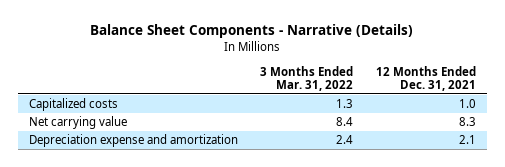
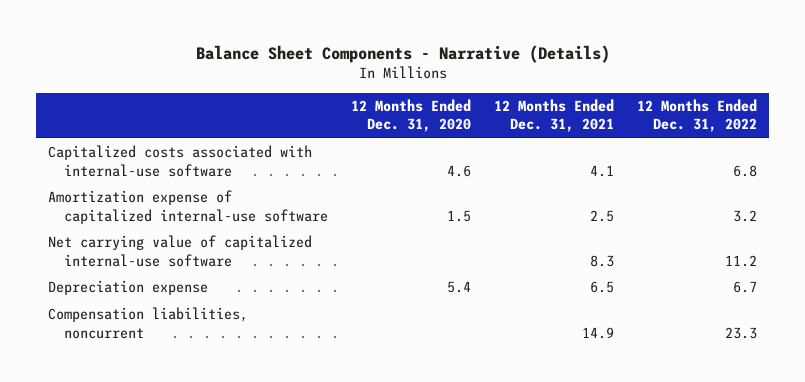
- | 3 Months Ended Mar. 31, 2022 | 12 Months Ended Dec. 31, 2021
+ | 12 Months Ended Dec. 31, 2020 | 12 Months Ended Dec. 31, 2021 | 12 Months Ended Dec. 31, 2022
- Capitalized costs | 1.3 | 1.0
- Net carrying value | 8.4 | 8.3
- Depreciation expense and amortization | 2.4 | 2.1
+ Capitalized costs associated with internal-use software | 4.6 | 4.1 | 6.8
+ Amortization expense of capitalized internal-use software | 1.5 | 2.5 | 3.2
+ Net carrying value of capitalized internal-use software | | 8.3 | 11.2
+ Depreciation expense | 5.4 | 6.5 | 6.7
+ Compensation liabilities, noncurrent | | 14.9 | 23.3

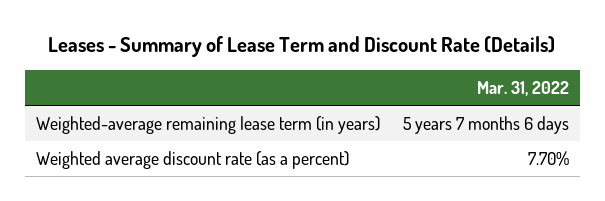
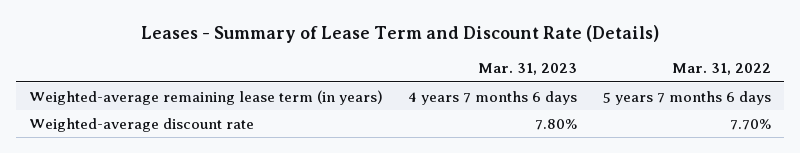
- | Mar. 31, 2022
+ | Mar. 31, 2023 | Mar. 31, 2022
- Weighted average discount rate (as a percent) | 7.70%
+ Weighted-average discount rate | 7.80% | 7.70%

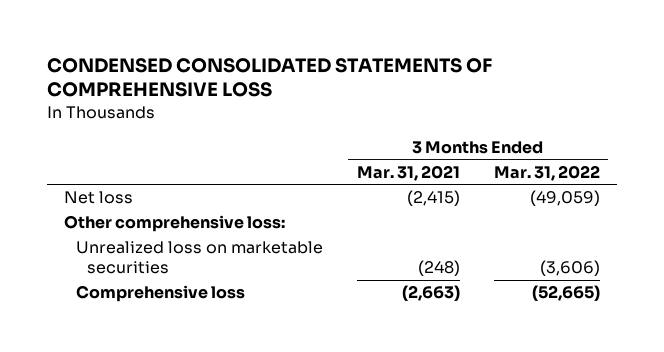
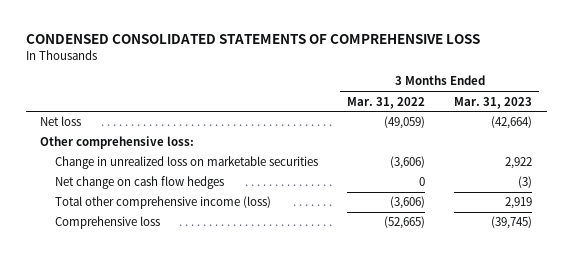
- | 3 Months Ended Mar. 31, 2021 | 3 Months Ended Mar. 31, 2022
+ | 3 Months Ended Mar. 31, 2022 | 3 Months Ended Mar. 31, 2023
- Unrealized loss on marketable securities | (248) | (3,606)
+ Change in unrealized loss on marketable securities | (3,606) | 2,922
+ Net change on cash flow hedges | 0 | (3)
+ Total other comprehensive income (loss) | (3,606) | 2,919

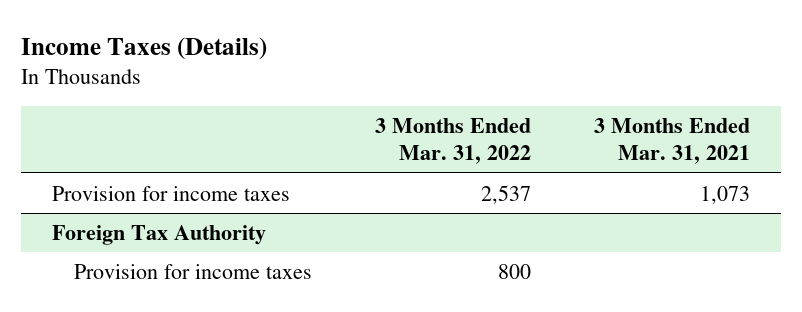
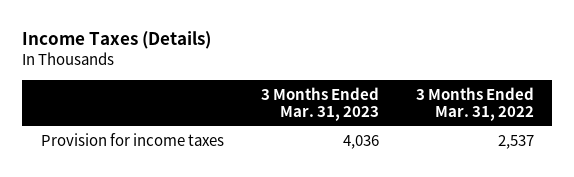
- | 3 Months Ended Mar. 31, 2022 | 3 Months Ended Mar. 31, 2021
+ | 3 Months Ended Mar. 31, 2023 | 3 Months Ended Mar. 31, 2022
- Foreign Tax Authority
- Provision for income taxes | 800 |

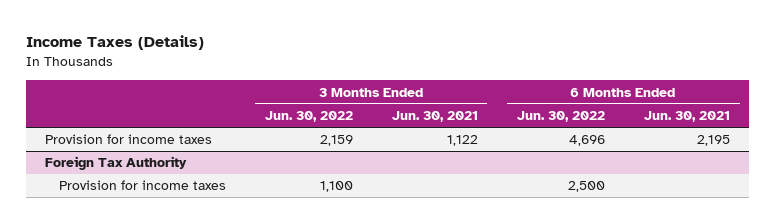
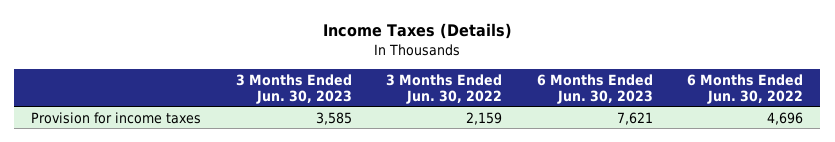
- | 3 Months Ended Jun. 30, 2022 | 3 Months Ended Jun. 30, 2021 | 6 Months Ended Jun. 30, 2022 | 6 Months Ended Jun. 30, 2021
+ | 3 Months Ended Jun. 30, 2023 | 3 Months Ended Jun. 30, 2022 | 6 Months Ended Jun. 30, 2023 | 6 Months Ended Jun. 30, 2022
- Foreign Tax Authority
- Provision for income taxes | 1,100 | | 2,500 |

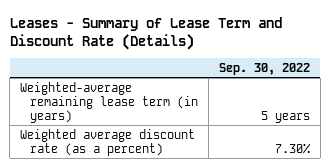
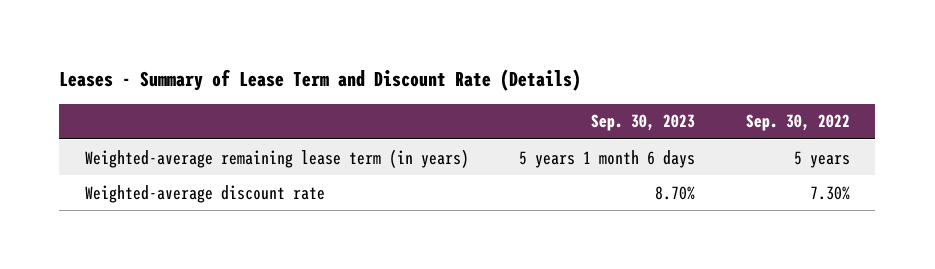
- | Sep. 30, 2022
+ | Sep. 30, 2023 | Sep. 30, 2022
- Weighted average discount rate (as a percent) | 7.30%
+ Weighted-average discount rate | 8.70% | 7.30%

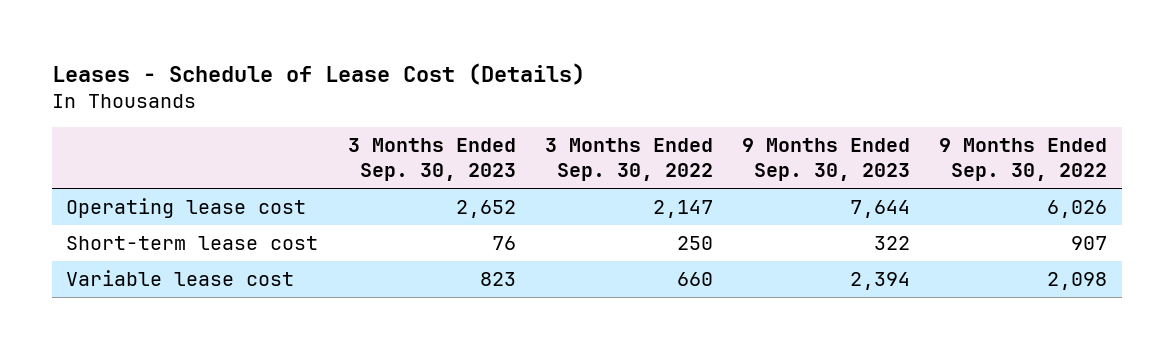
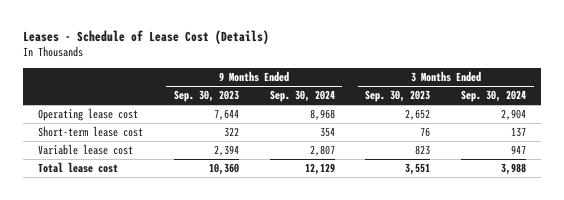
- | 3 Months Ended Sep. 30, 2023 | 3 Months Ended Sep. 30, 2022 | 9 Months Ended Sep. 30, 2023 | 9 Months Ended Sep. 30, 2022
+ | 9 Months Ended Sep. 30, 2023 | 9 Months Ended Sep. 30, 2024 | 3 Months Ended Sep. 30, 2023 | 3 Months Ended Sep. 30, 2024
+ Total lease cost | 10,360 | 12,129 | 3,551 | 3,988

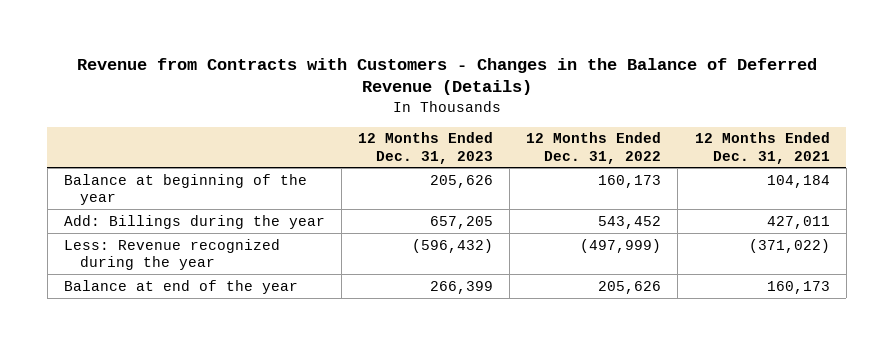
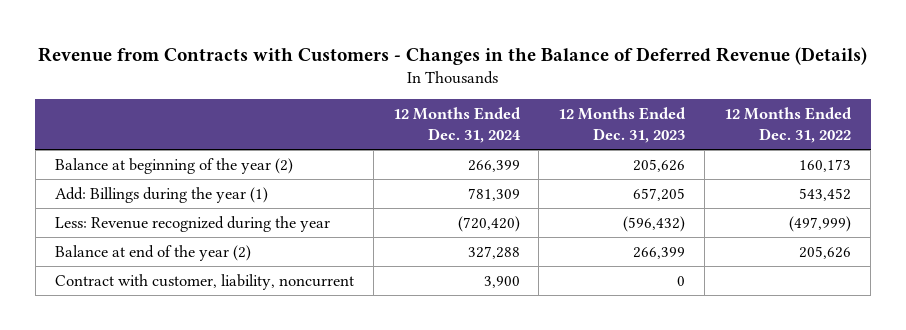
- | 12 Months Ended Dec. 31, 2023 | 12 Months Ended Dec. 31, 2022 | 12 Months Ended Dec. 31, 2021
+ | 12 Months Ended Dec. 31, 2024 | 12 Months Ended Dec. 31, 2023 | 12 Months Ended Dec. 31, 2022
- Balance at beginning of the year | 205,626 | 160,173 | 104,184
- Add: Billings during the year | 657,205 | 543,452 | 427,011
+ Balance at beginning of the year (2) | 266,399 | 205,626 | 160,173
+ Add: Billings during the year (1) | 781,309 | 657,205 | 543,452
- Balance at end of the year | 266,399 | 205,626 | 160,173
+ Balance at end of the year (2) | 327,288 | 266,399 | 205,626
+ Contract with customer, liability, noncurrent | 3,900 | 0 |

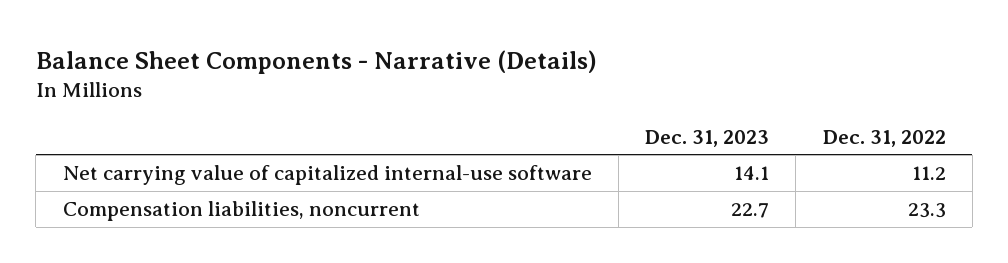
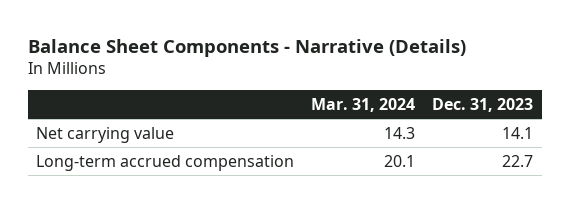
- | Dec. 31, 2023 | Dec. 31, 2022
+ | Mar. 31, 2024 | Dec. 31, 2023
- Net carrying value of capitalized internal-use software | 14.1 | 11.2
- Compensation liabilities, noncurrent | 22.7 | 23.3
+ Net carrying value | 14.3 | 14.1
+ Long-term accrued compensation | 20.1 | 22.7

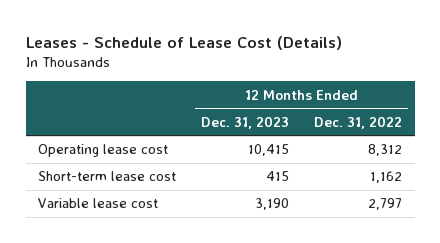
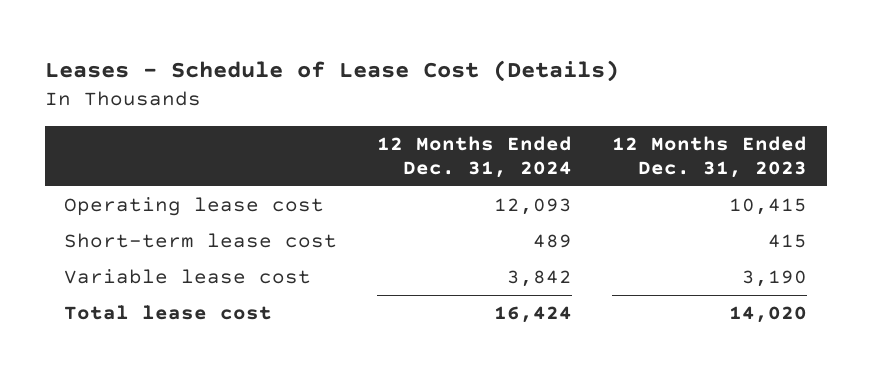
- | 12 Months Ended Dec. 31, 2023 | 12 Months Ended Dec. 31, 2022
+ | 12 Months Ended Dec. 31, 2024 | 12 Months Ended Dec. 31, 2023
+ Total lease cost | 16,424 | 14,020

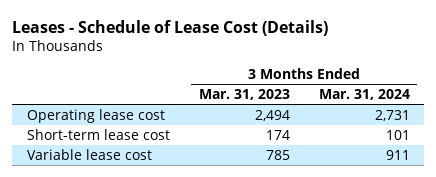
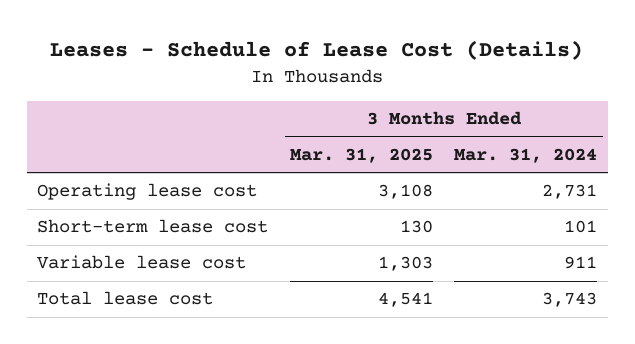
- | 3 Months Ended Mar. 31, 2023 | 3 Months Ended Mar. 31, 2024
+ | 3 Months Ended Mar. 31, 2025 | 3 Months Ended Mar. 31, 2024
+ Total lease cost | 4,541 | 3,743

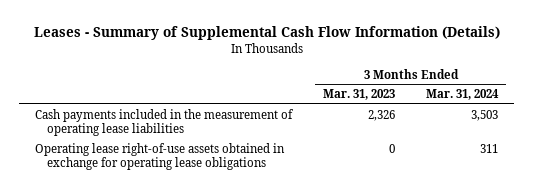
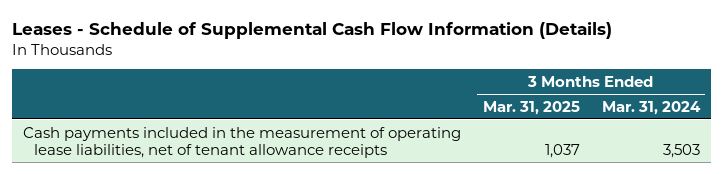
- Leases - Summary of Supplemental Cash Flow Information (Details)
+ Leases - Schedule of Supplemental Cash Flow Information (Details)
- | 3 Months Ended Mar. 31, 2023 | 3 Months Ended Mar. 31, 2024
+ | 3 Months Ended Mar. 31, 2025 | 3 Months Ended Mar. 31, 2024
- Cash payments included in the measurement of operating lease liabilities | 2,326 | 3,503
- Operating lease right-of-use assets obtained in exchange for operating lease obligations | 0 | 311
+ Cash payments included in the measurement of operating lease liabilities, net of tenant allowance receipts | 1,037 | 3,503

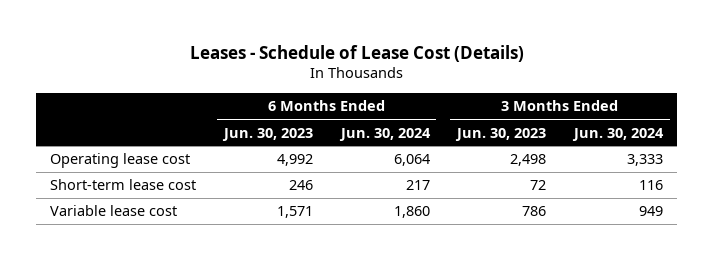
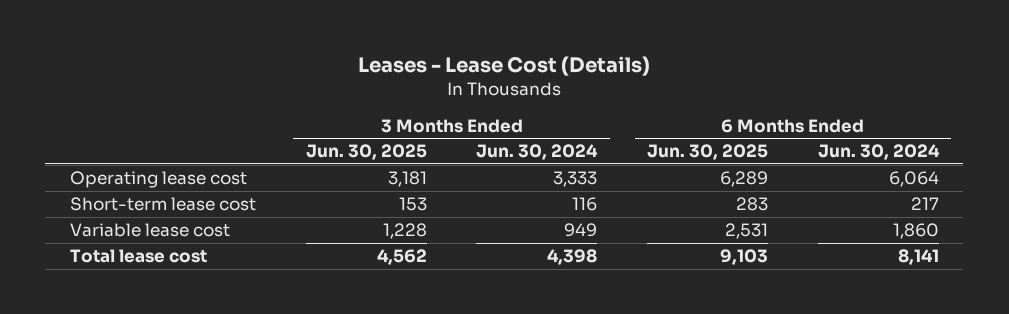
- Leases - Schedule of Lease Cost (Details)
+ Leases - Lease Cost (Details)
- | 6 Months Ended Jun. 30, 2023 | 6 Months Ended Jun. 30, 2024 | 3 Months Ended Jun. 30, 2023 | 3 Months Ended Jun. 30, 2024
+ | 3 Months Ended Jun. 30, 2025 | 3 Months Ended Jun. 30, 2024 | 6 Months Ended Jun. 30, 2025 | 6 Months Ended Jun. 30, 2024
+ Total lease cost | 4,562 | 4,398 | 9,103 | 8,141

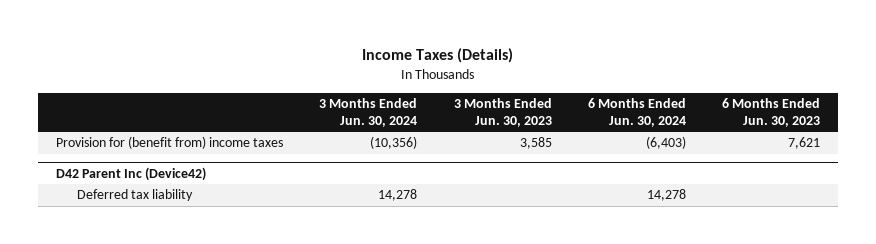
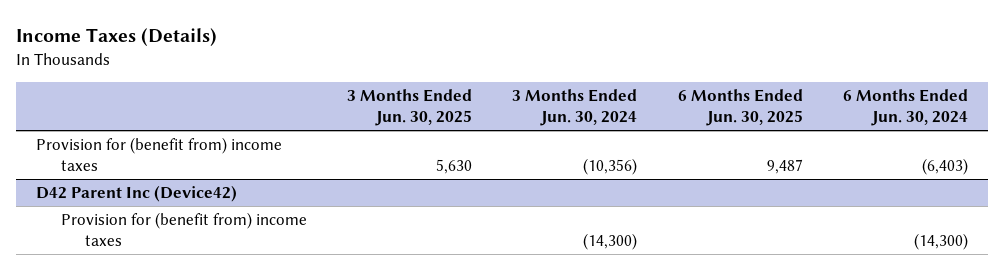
- | 3 Months Ended Jun. 30, 2024 | 3 Months Ended Jun. 30, 2023 | 6 Months Ended Jun. 30, 2024 | 6 Months Ended Jun. 30, 2023
+ | 3 Months Ended Jun. 30, 2025 | 3 Months Ended Jun. 30, 2024 | 6 Months Ended Jun. 30, 2025 | 6 Months Ended Jun. 30, 2024
@ D42 Parent Inc (Device42)
- Deferred tax liability | 14,278 | | 14,278 |
+ Provision for (benefit from) income taxes | | (14,300) | | (14,300)

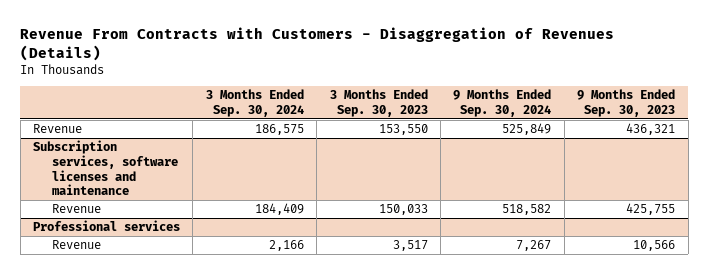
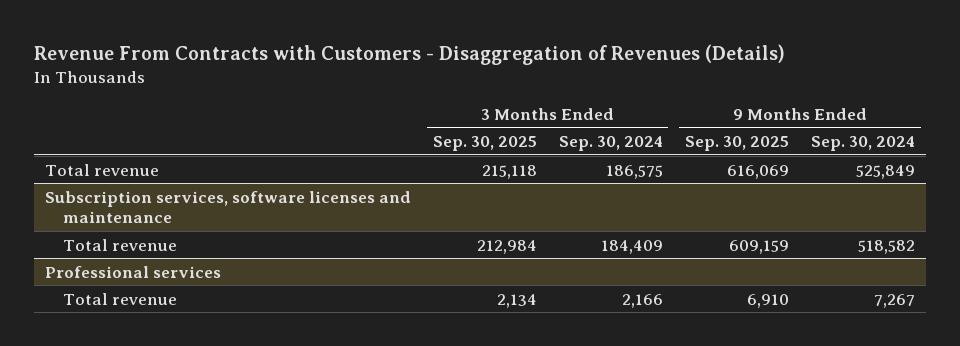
- | 3 Months Ended Sep. 30, 2024 | 3 Months Ended Sep. 30, 2023 | 9 Months Ended Sep. 30, 2024 | 9 Months Ended Sep. 30, 2023
+ | 3 Months Ended Sep. 30, 2025 | 3 Months Ended Sep. 30, 2024 | 9 Months Ended Sep. 30, 2025 | 9 Months Ended Sep. 30, 2024
- Revenue | 186,575 | 153,550 | 525,849 | 436,321
+ Total revenue | 215,118 | 186,575 | 616,069 | 525,849
@ Subscription services, software licenses and maintenance
- Revenue | 184,409 | 150,033 | 518,582 | 425,755
+ Total revenue | 212,984 | 184,409 | 609,159 | 518,582
@ Professional services
- Revenue | 2,166 | 3,517 | 7,267 | 10,566
+ Total revenue | 2,134 | 2,166 | 6,910 | 7,267

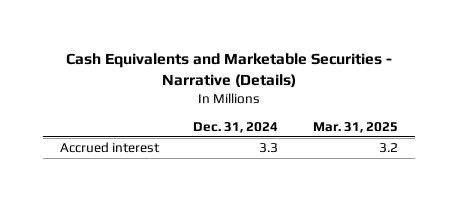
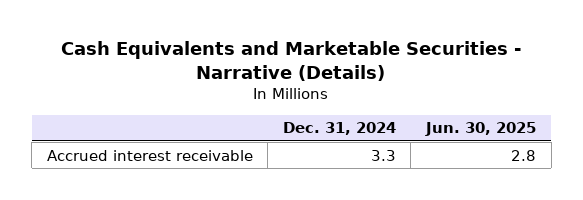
- | Dec. 31, 2024 | Mar. 31, 2025
+ | Dec. 31, 2024 | Jun. 30, 2025
- Accrued interest | 3.3 | 3.2
+ Accrued interest receivable | 3.3 | 2.8

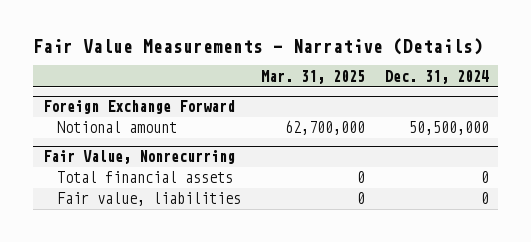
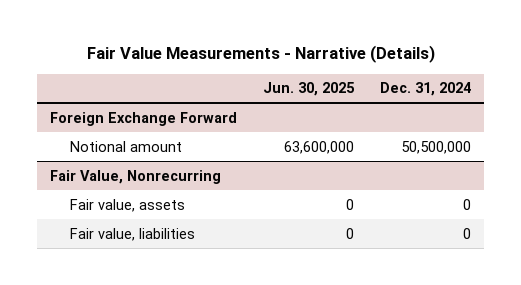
- | Mar. 31, 2025 | Dec. 31, 2024
+ | Jun. 30, 2025 | Dec. 31, 2024
@ Fair Value, Nonrecurring
- Total financial assets | 0 | 0
+ Fair value, assets | 0 | 0

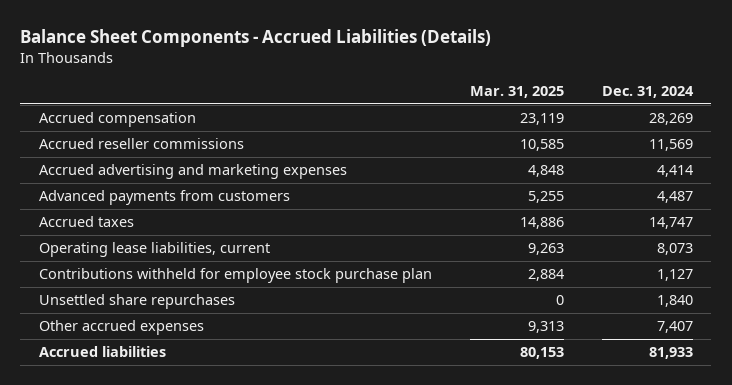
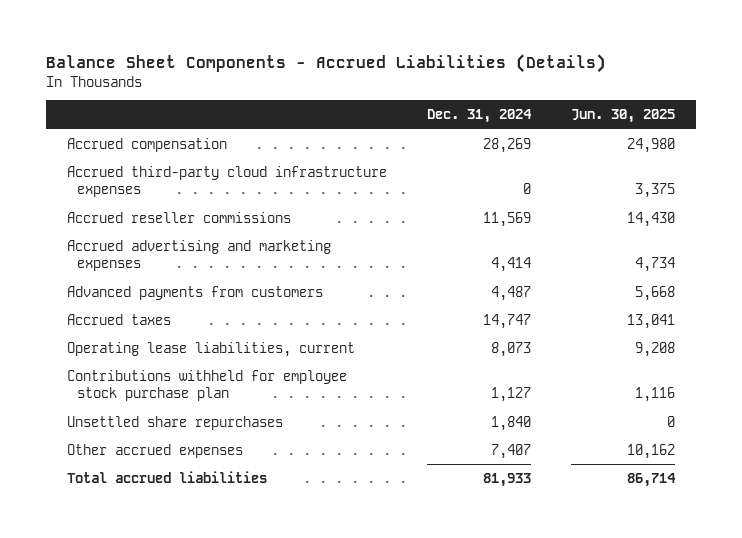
- | Mar. 31, 2025 | Dec. 31, 2024
+ | Dec. 31, 2024 | Jun. 30, 2025
+ Accrued third-party cloud infrastructure expenses | 0 | 3,375
- Accrued liabilities | 80,153 | 81,933
+ Total accrued liabilities | 81,933 | 86,714

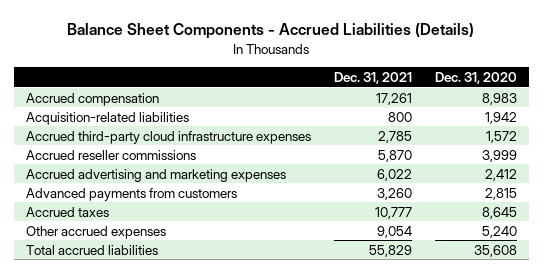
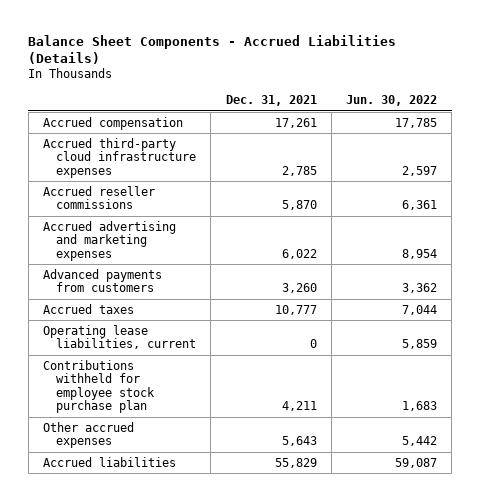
- | Dec. 31, 2021 | Dec. 31, 2020
+ | Dec. 31, 2021 | Jun. 30, 2022
- Acquisition-related liabilities | 800 | 1,942
- Other accrued expenses | 9,054 | 5,240
- Total accrued liabilities | 55,829 | 35,608
+ Operating lease liabilities, current | 0 | 5,859
+ Contributions withheld for employee stock purchase plan | 4,211 | 1,683
+ Other accrued expenses | 5,643 | 5,442
+ Accrued liabilities | 55,829 | 59,087

